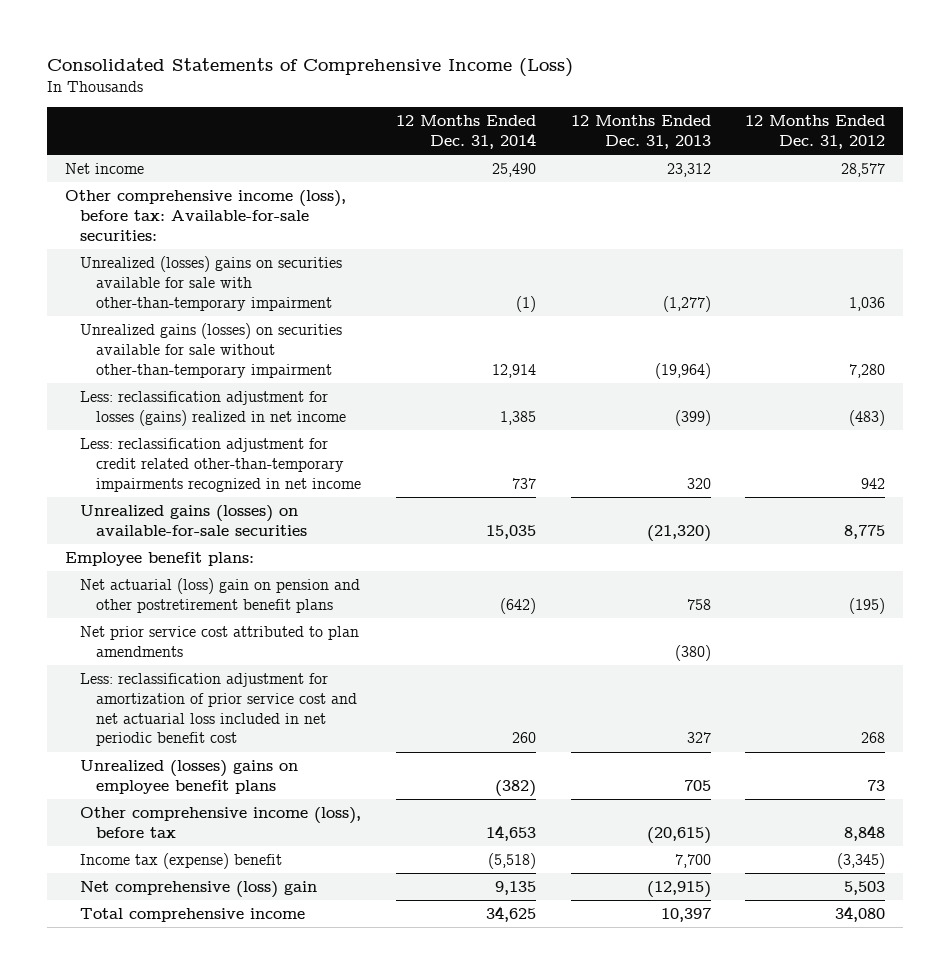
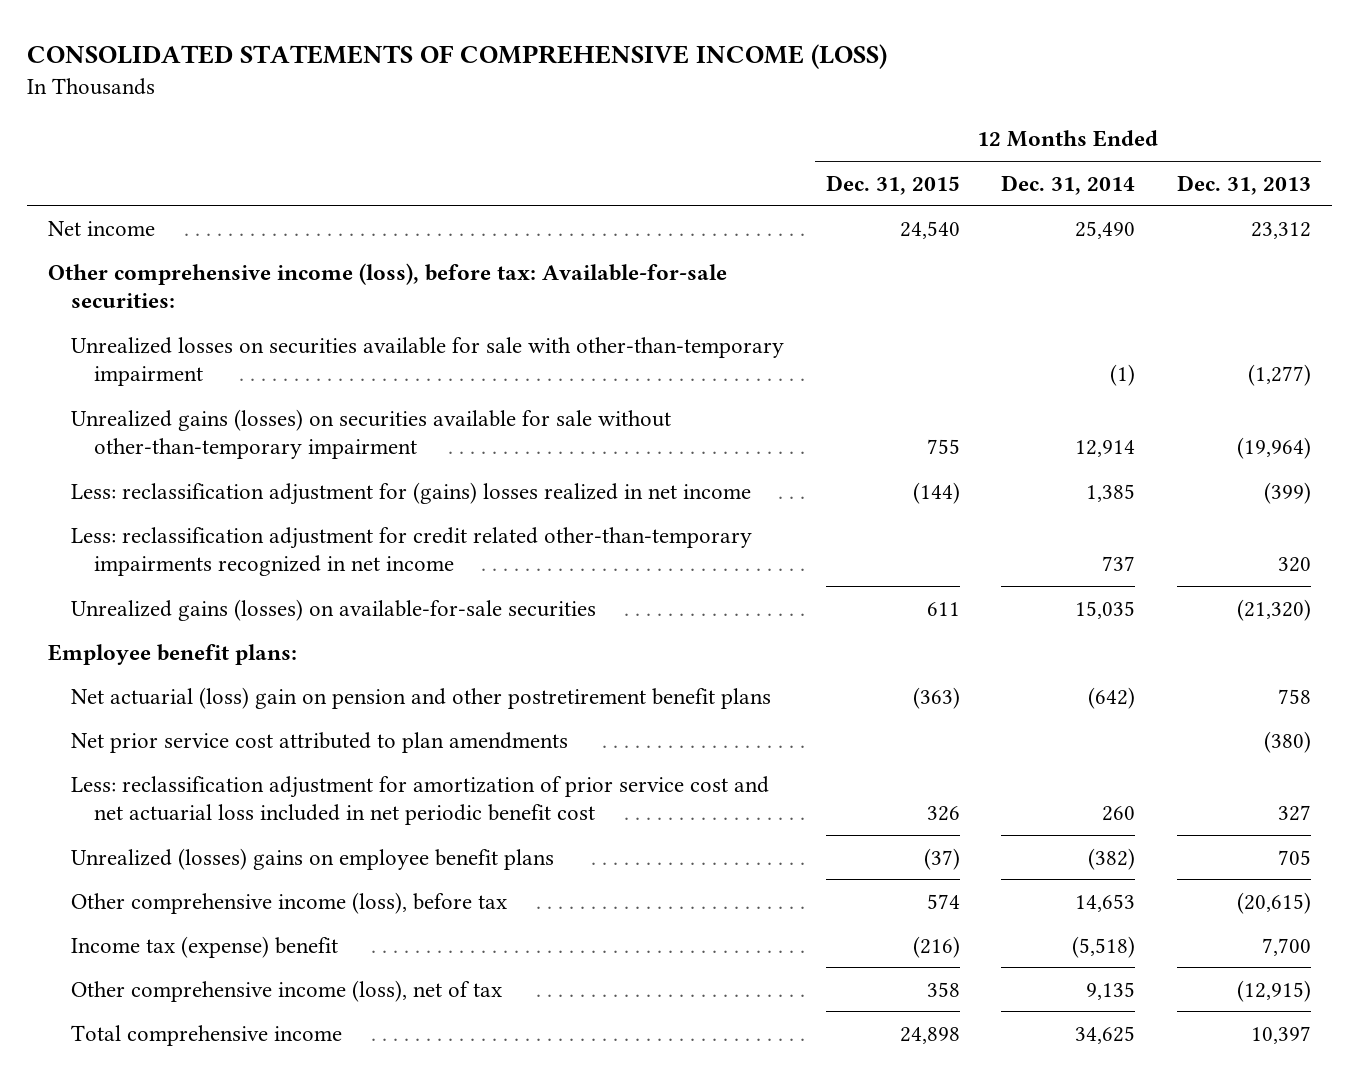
- Consolidated Statements of Comprehensive Income (Loss)
+ CONSOLIDATED STATEMENTS OF COMPREHENSIVE INCOME (LOSS)
- | 12 Months Ended Dec. 31, 2014 | 12 Months Ended Dec. 31, 2013 | 12 Months Ended Dec. 31, 2012
+ | 12 Months Ended Dec. 31, 2015 | 12 Months Ended Dec. 31, 2014 | 12 Months Ended Dec. 31, 2013
- Unrealized (losses) gains on securities available for sale with other-than-temporary impairment | (1) | (1,277) | 1,036
+ Unrealized losses on securities available for sale with other-than-temporary impairment | | (1) | (1,277)
- Less: reclassification adjustment for losses (gains) realized in net income | 1,385 | (399) | (483)
+ Less: reclassification adjustment for (gains) losses realized in net income | (144) | 1,385 | (399)
- Net comprehensive (loss) gain | 9,135 | (12,915) | 5,503
+ Other comprehensive income (loss), net of tax | 358 | 9,135 | (12,915)

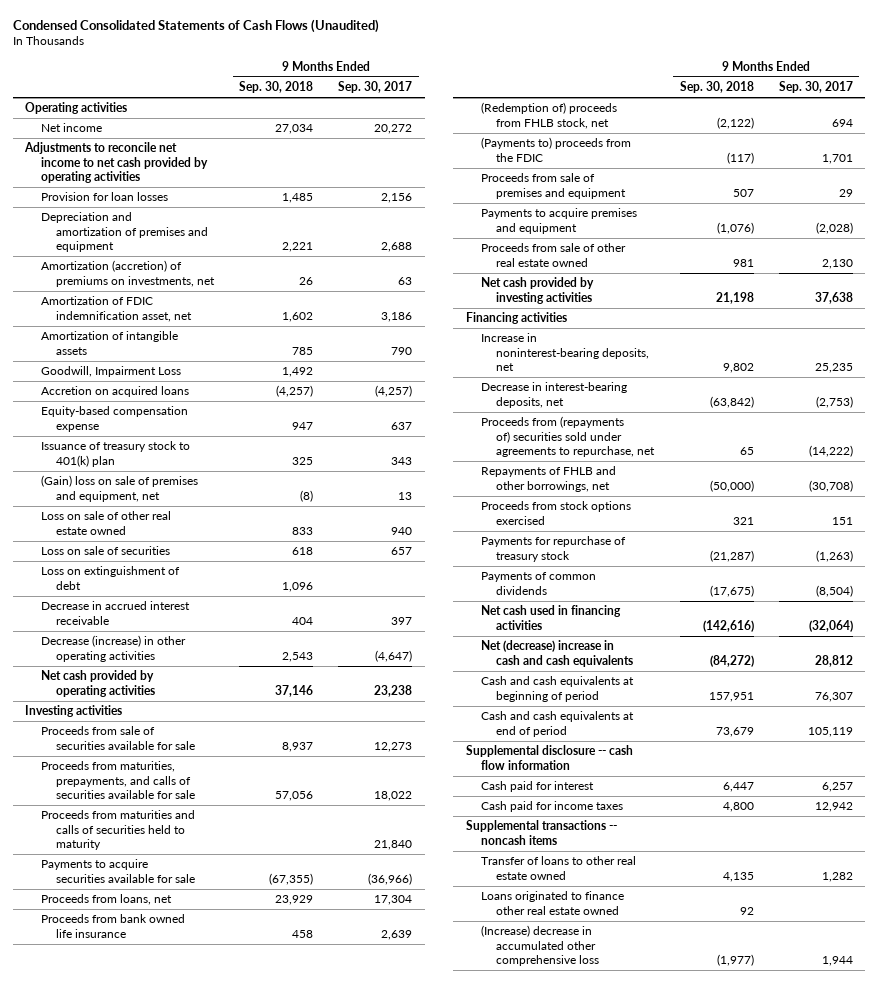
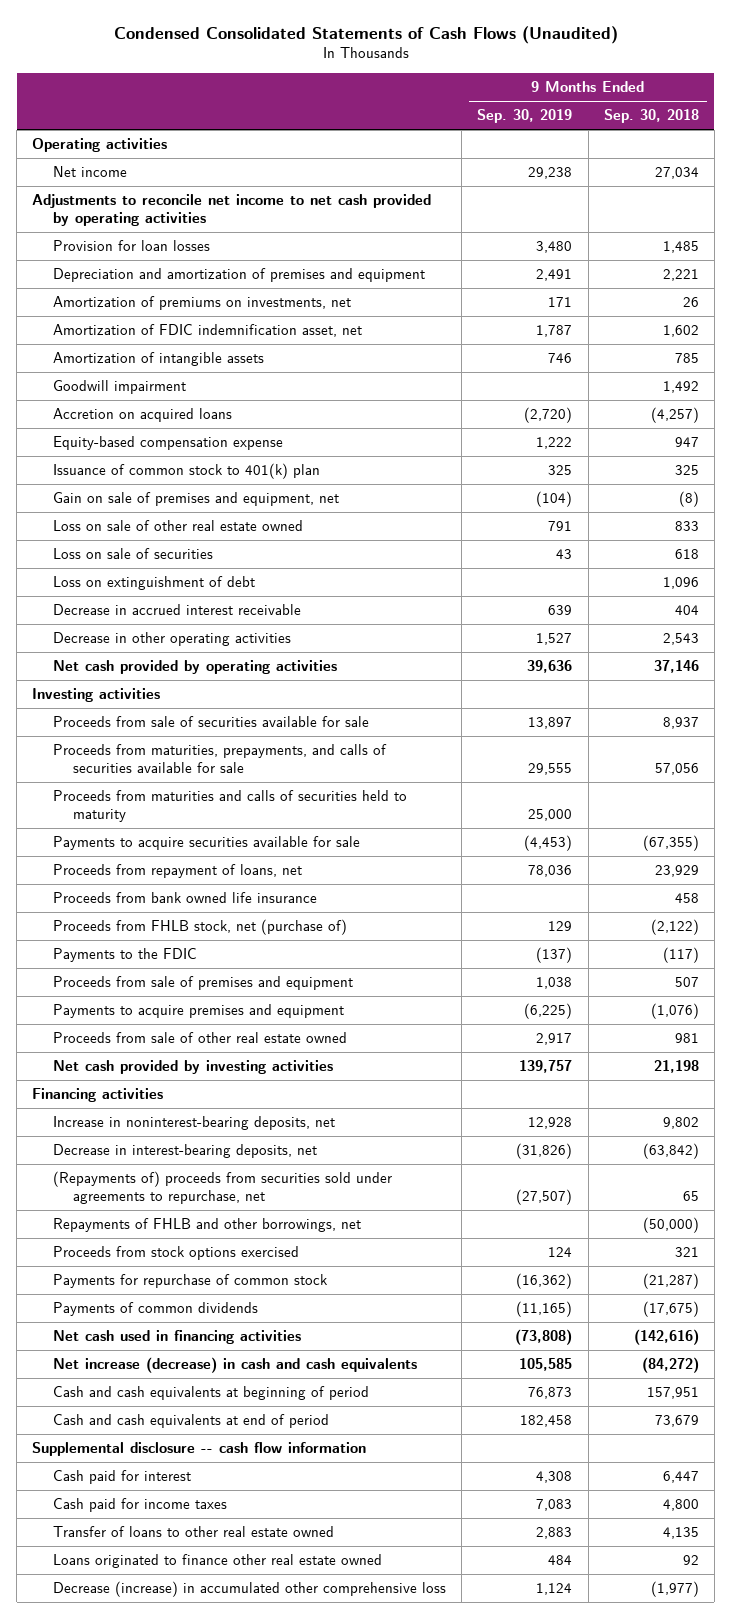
- | 9 Months Ended Sep. 30, 2018 | 9 Months Ended Sep. 30, 2017
+ | 9 Months Ended Sep. 30, 2019 | 9 Months Ended Sep. 30, 2018
- Amortization (accretion) of premiums on investments, net | 26 | 63
+ Amortization of premiums on investments, net | 171 | 26
- Goodwill, Impairment Loss | 1,492 |
+ Goodwill impairment | | 1,492
- Issuance of treasury stock to 401(k) plan | 325 | 343
- (Gain) loss on sale of premises and equipment, net | (8) | 13
+ Issuance of common stock to 401(k) plan | 325 | 325
+ Gain on sale of premises and equipment, net | (104) | (8)
- Decrease (increase) in other operating activities | 2,543 | (4,647)
+ Decrease in other operating activities | 1,527 | 2,543
- Proceeds from loans, net | 23,929 | 17,304
+ Proceeds from repayment of loans, net | 78,036 | 23,929
- (Redemption of) proceeds from FHLB stock, net | (2,122) | 694
- (Payments to) proceeds from the FDIC | (117) | 1,701
+ Proceeds from FHLB stock, net (purchase of) | 129 | (2,122)
+ Payments to the FDIC | (137) | (117)
- Proceeds from (repayments of) securities sold under agreements to repurchase, net | 65 | (14,222)
+ (Repayments of) proceeds from securities sold under agreements to repurchase, net | (27,507) | 65
- Payments for repurchase of treasury stock | (21,287) | (1,263)
+ Payments for repurchase of common stock | (16,362) | (21,287)
- Net (decrease) increase in cash and cash equivalents | (84,272) | 28,812
+ Net increase (decrease) in cash and cash equivalents | 105,585 | (84,272)
- Supplemental transactions -- noncash items
- (Increase) decrease in accumulated other comprehensive loss | (1,977) | 1,944
+ Decrease (increase) in accumulated other comprehensive loss | 1,124 | (1,977)

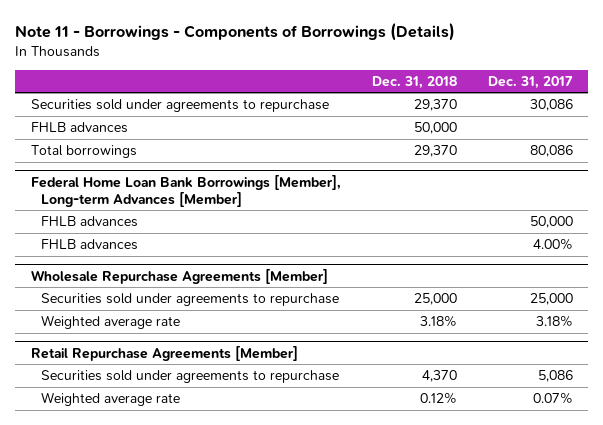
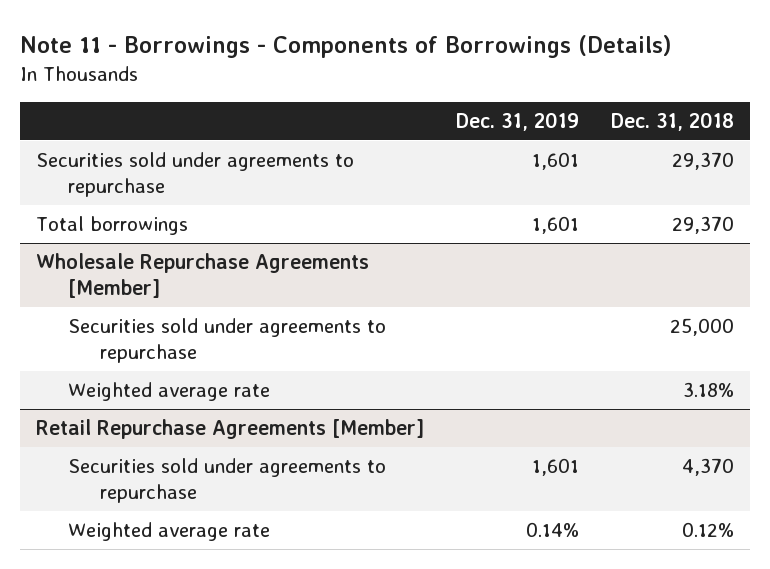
- | Dec. 31, 2018 | Dec. 31, 2017
+ | Dec. 31, 2019 | Dec. 31, 2018
- FHLB advances | 50,000 |
- Federal Home Loan Bank Borrowings [Member], Long-term Advances [Member]
- FHLB advances | | 50,000
- FHLB advances | | 4.00%

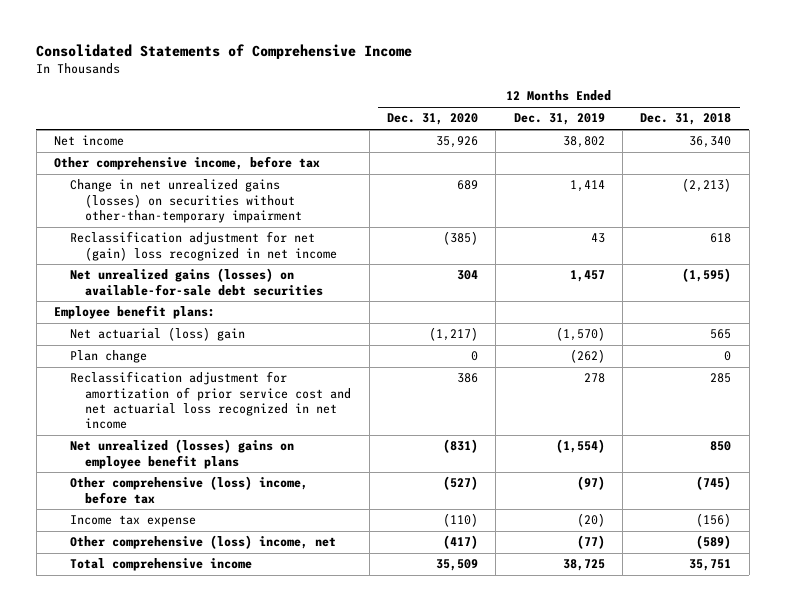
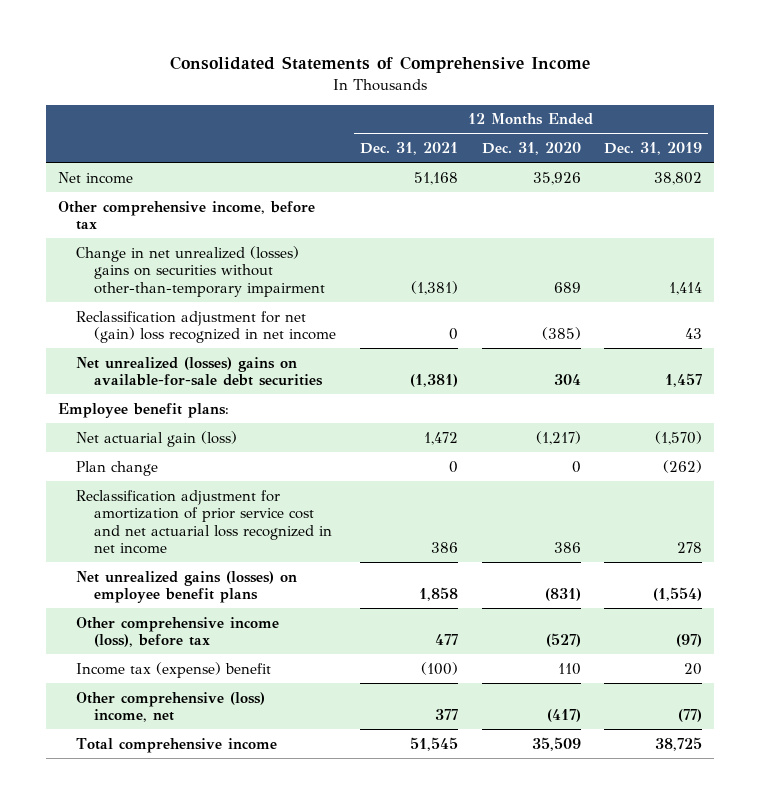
- | 12 Months Ended Dec. 31, 2020 | 12 Months Ended Dec. 31, 2019 | 12 Months Ended Dec. 31, 2018
+ | 12 Months Ended Dec. 31, 2021 | 12 Months Ended Dec. 31, 2020 | 12 Months Ended Dec. 31, 2019
- Change in net unrealized gains (losses) on securities without other-than-temporary impairment | 689 | 1,414 | (2,213)
+ Change in net unrealized (losses) gains on securities without other-than-temporary impairment | (1,381) | 689 | 1,414
- Net unrealized gains (losses) on available-for-sale debt securities | 304 | 1,457 | (1,595)
+ Net unrealized (losses) gains on available-for-sale debt securities | (1,381) | 304 | 1,457
- Net actuarial (loss) gain | (1,217) | (1,570) | 565
+ Net actuarial gain (loss) | 1,472 | (1,217) | (1,570)
- Net unrealized (losses) gains on employee benefit plans | (831) | (1,554) | 850
- Other comprehensive (loss) income, before tax | (527) | (97) | (745)
- Income tax expense | (110) | (20) | (156)
+ Net unrealized gains (losses) on employee benefit plans | 1,858 | (831) | (1,554)
+ Other comprehensive income (loss), before tax | 477 | (527) | (97)
+ Income tax (expense) benefit | (100) | 110 | 20

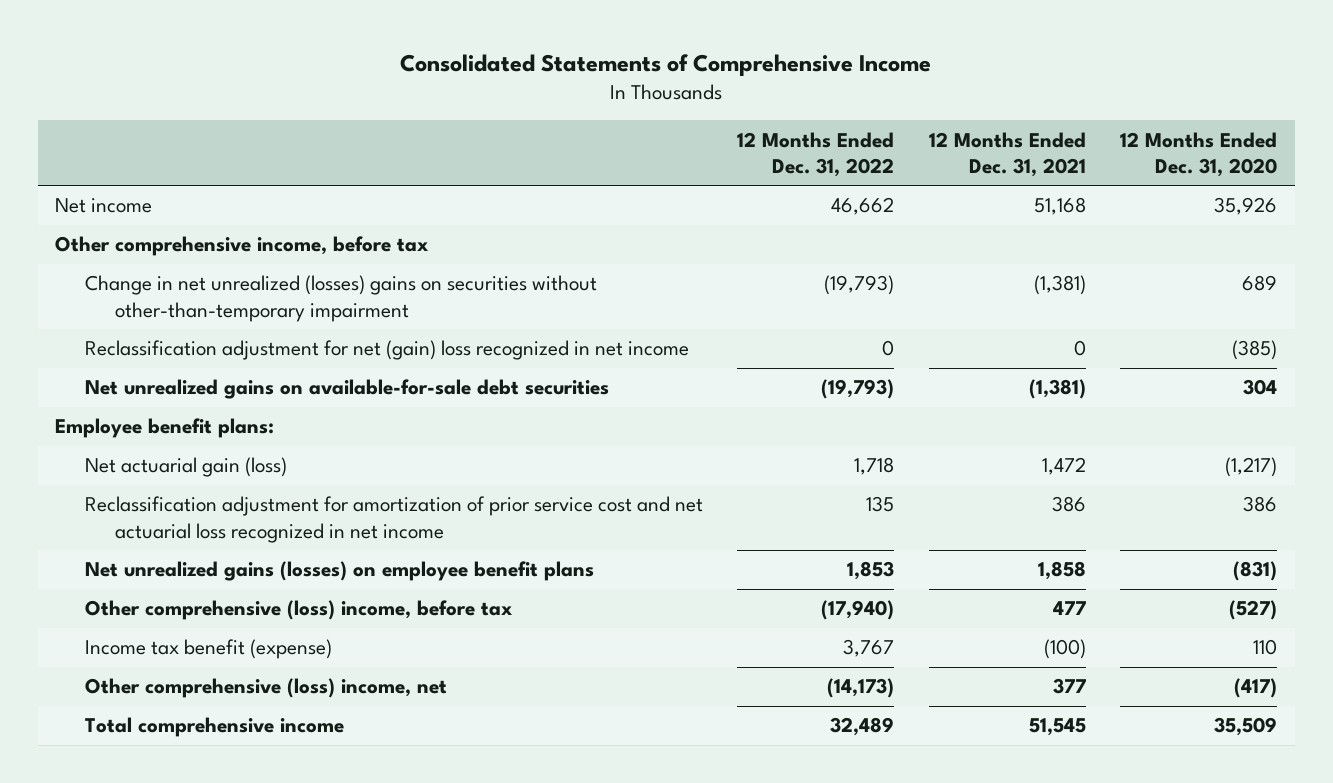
- | 12 Months Ended Dec. 31, 2021 | 12 Months Ended Dec. 31, 2020 | 12 Months Ended Dec. 31, 2019
+ | 12 Months Ended Dec. 31, 2022 | 12 Months Ended Dec. 31, 2021 | 12 Months Ended Dec. 31, 2020
- Net unrealized (losses) gains on available-for-sale debt securities | (1,381) | 304 | 1,457
+ Net unrealized gains on available-for-sale debt securities | (19,793) | (1,381) | 304
- Plan change | 0 | 0 | (262)
- Other comprehensive income (loss), before tax | 477 | (527) | (97)
- Income tax (expense) benefit | (100) | 110 | 20
+ Other comprehensive (loss) income, before tax | (17,940) | 477 | (527)
+ Income tax benefit (expense) | 3,767 | (100) | 110

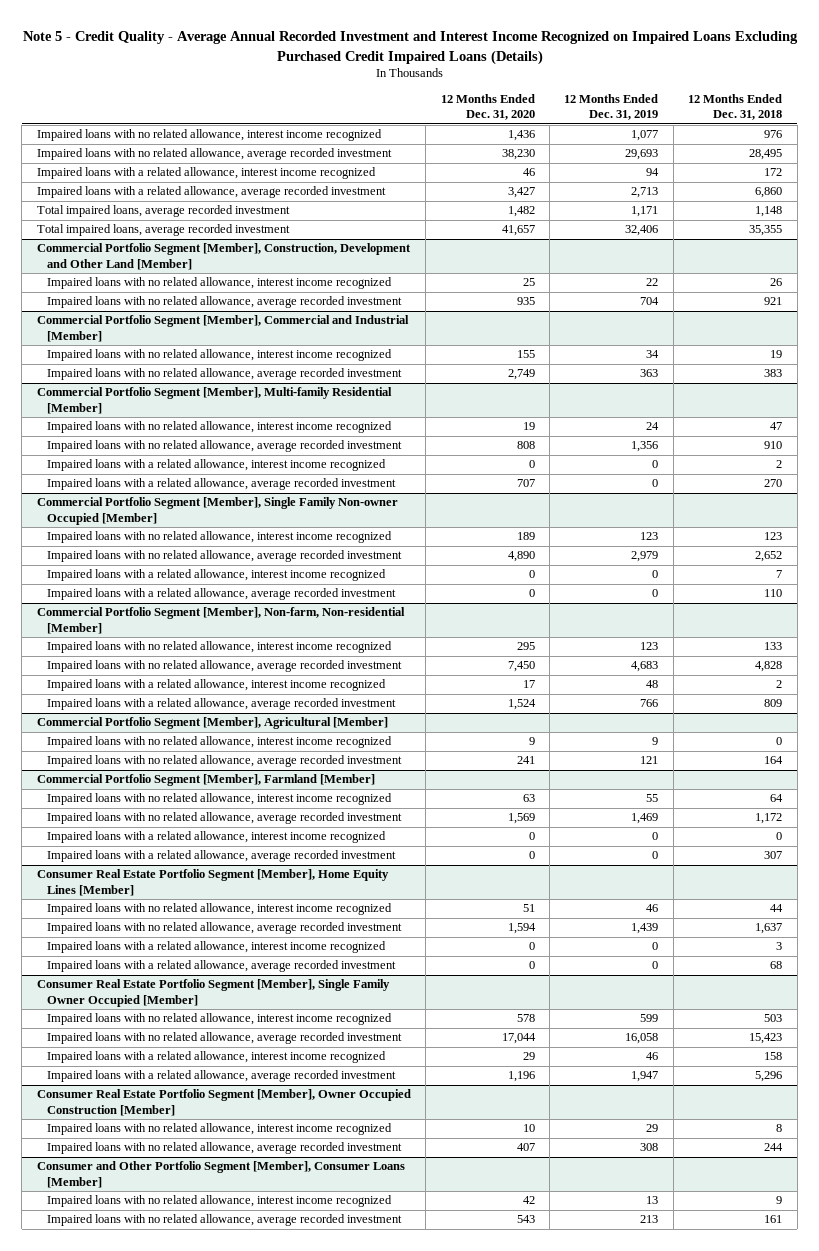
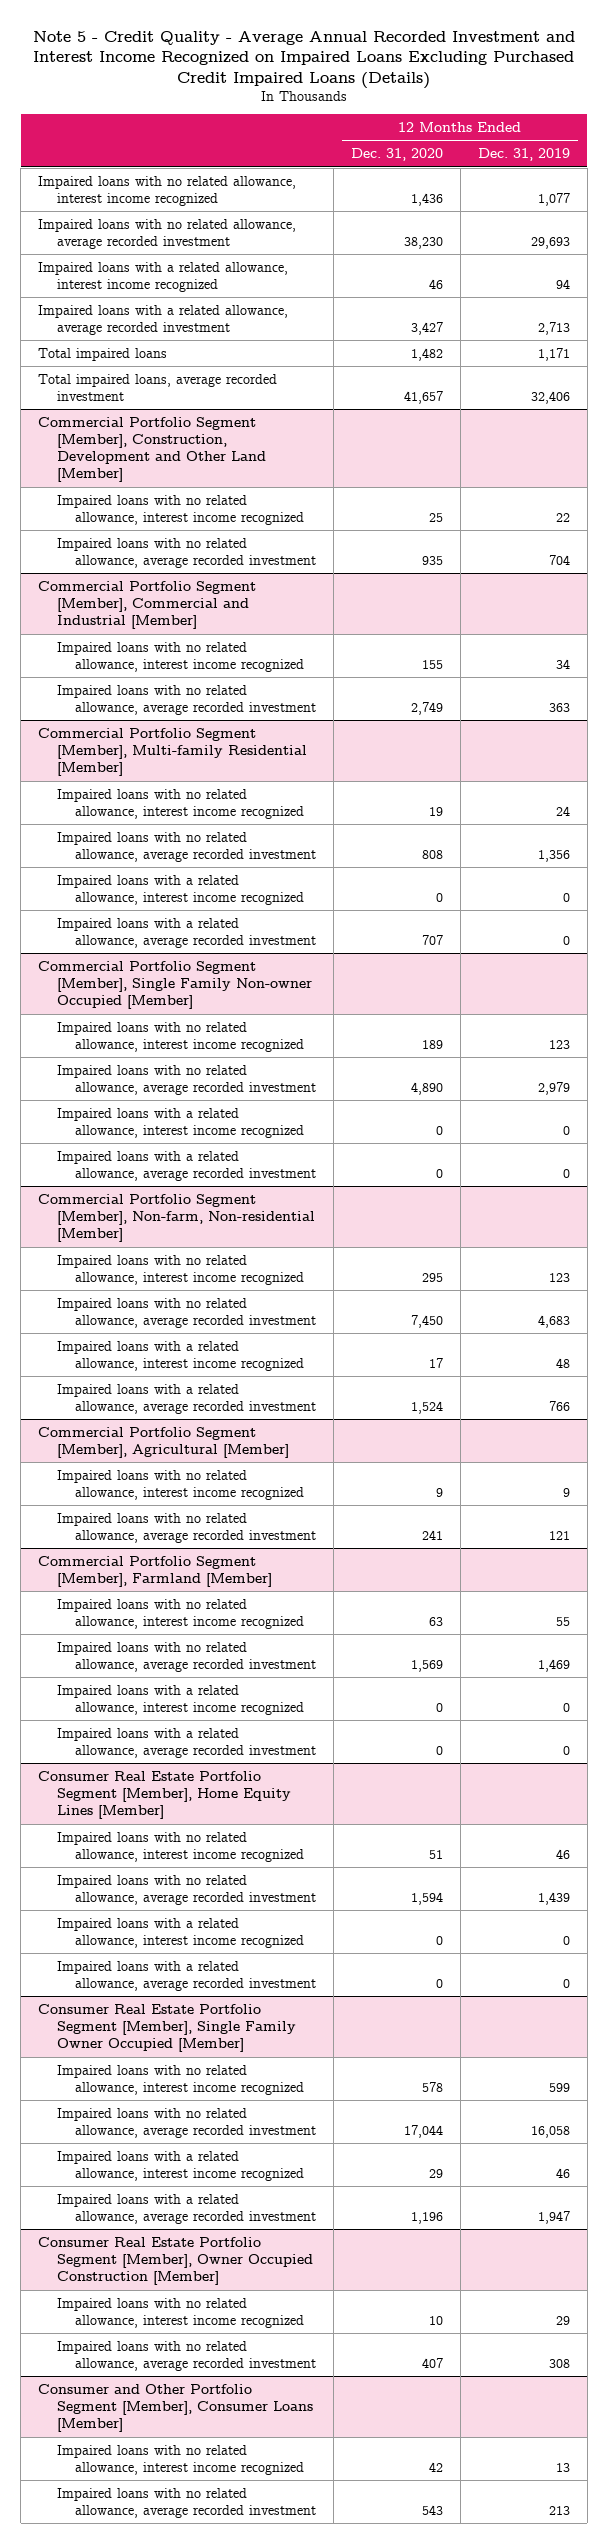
- | 12 Months Ended Dec. 31, 2020 | 12 Months Ended Dec. 31, 2019 | 12 Months Ended Dec. 31, 2018
+ | 12 Months Ended Dec. 31, 2020 | 12 Months Ended Dec. 31, 2019
- Total impaired loans, average recorded investment | 1,482 | 1,171 | 1,148
+ Total impaired loans | 1,482 | 1,171

